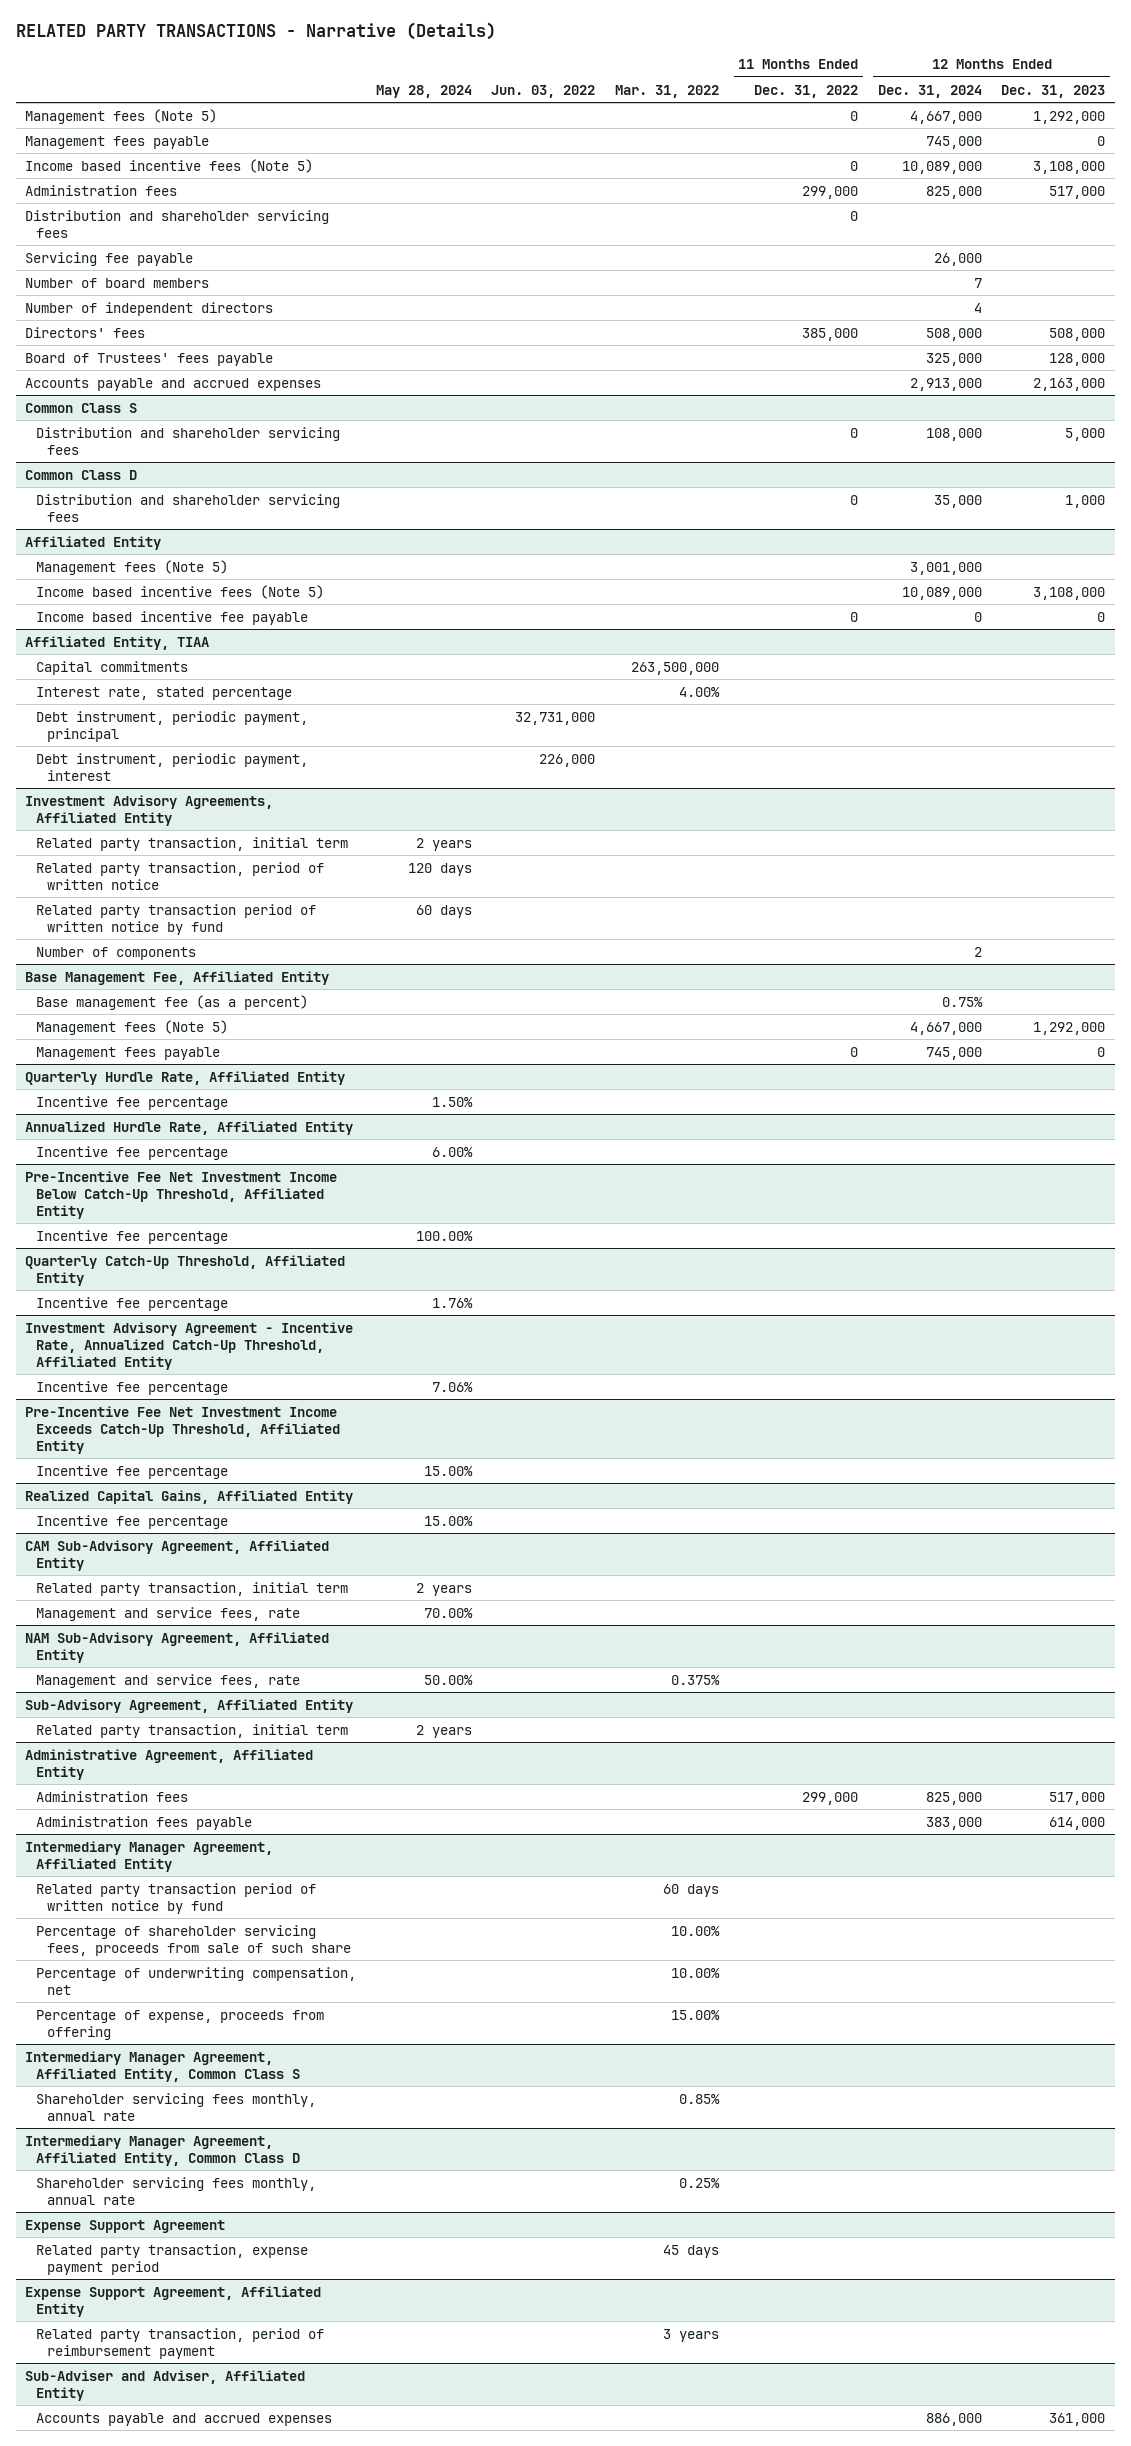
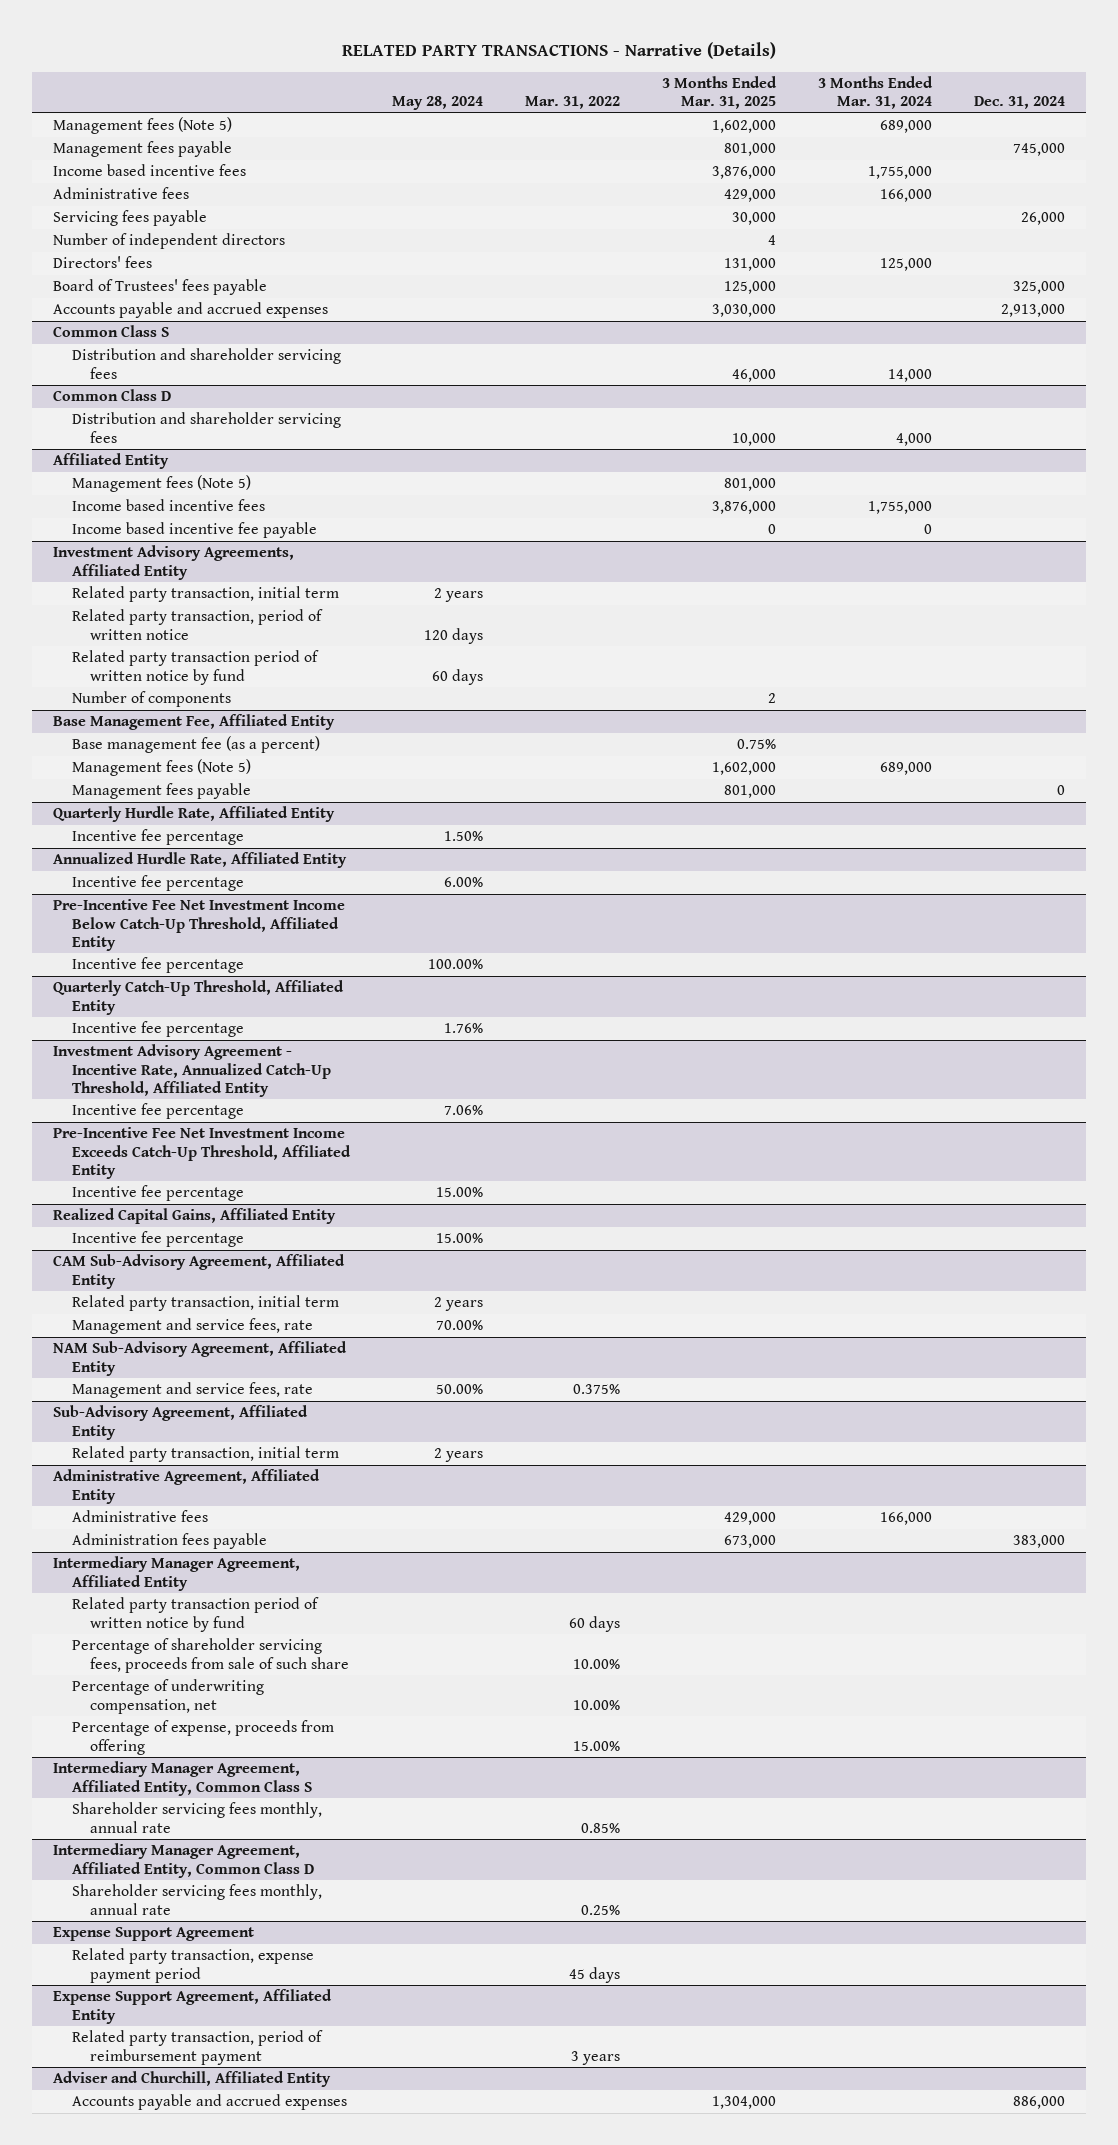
- | May 28, 2024 | Jun. 03, 2022 | Mar. 31, 2022 | 11 Months Ended Dec. 31, 2022 | 12 Months Ended Dec. 31, 2024 | 12 Months Ended Dec. 31, 2023
+ | May 28, 2024 | Mar. 31, 2022 | 3 Months Ended Mar. 31, 2025 | 3 Months Ended Mar. 31, 2024 | Dec. 31, 2024
- Income based incentive fees (Note 5) | | | | 0 | 10,089,000 | 3,108,000
- Administration fees | | | | 299,000 | 825,000 | 517,000
- Distribution and shareholder servicing fees | | | | 0 | |
- Servicing fee payable | | | | | 26,000 |
- Number of board members | | | | | 7 |
+ Income based incentive fees | | | 3,876,000 | 1,755,000 |
+ Administrative fees | | | 429,000 | 166,000 |
+ Servicing fees payable | | | 30,000 | | 26,000
@ Affiliated Entity
- Income based incentive fees (Note 5) | | | | | 10,089,000 | 3,108,000
+ Income based incentive fees | | | 3,876,000 | 1,755,000 |
- Affiliated Entity, TIAA
- Capital commitments | | | 263,500,000 | | |
- Interest rate, stated percentage | | | 4.00% | | |
- Debt instrument, periodic payment, principal | | 32,731,000 | | | |
- Debt instrument, periodic payment, interest | | 226,000 | | | |
@ Administrative Agreement, Affiliated Entity
- Administration fees | | | | 299,000 | 825,000 | 517,000
+ Administrative fees | | | 429,000 | 166,000 |
- Sub-Adviser and Adviser, Affiliated Entity
+ Adviser and Churchill, Affiliated Entity

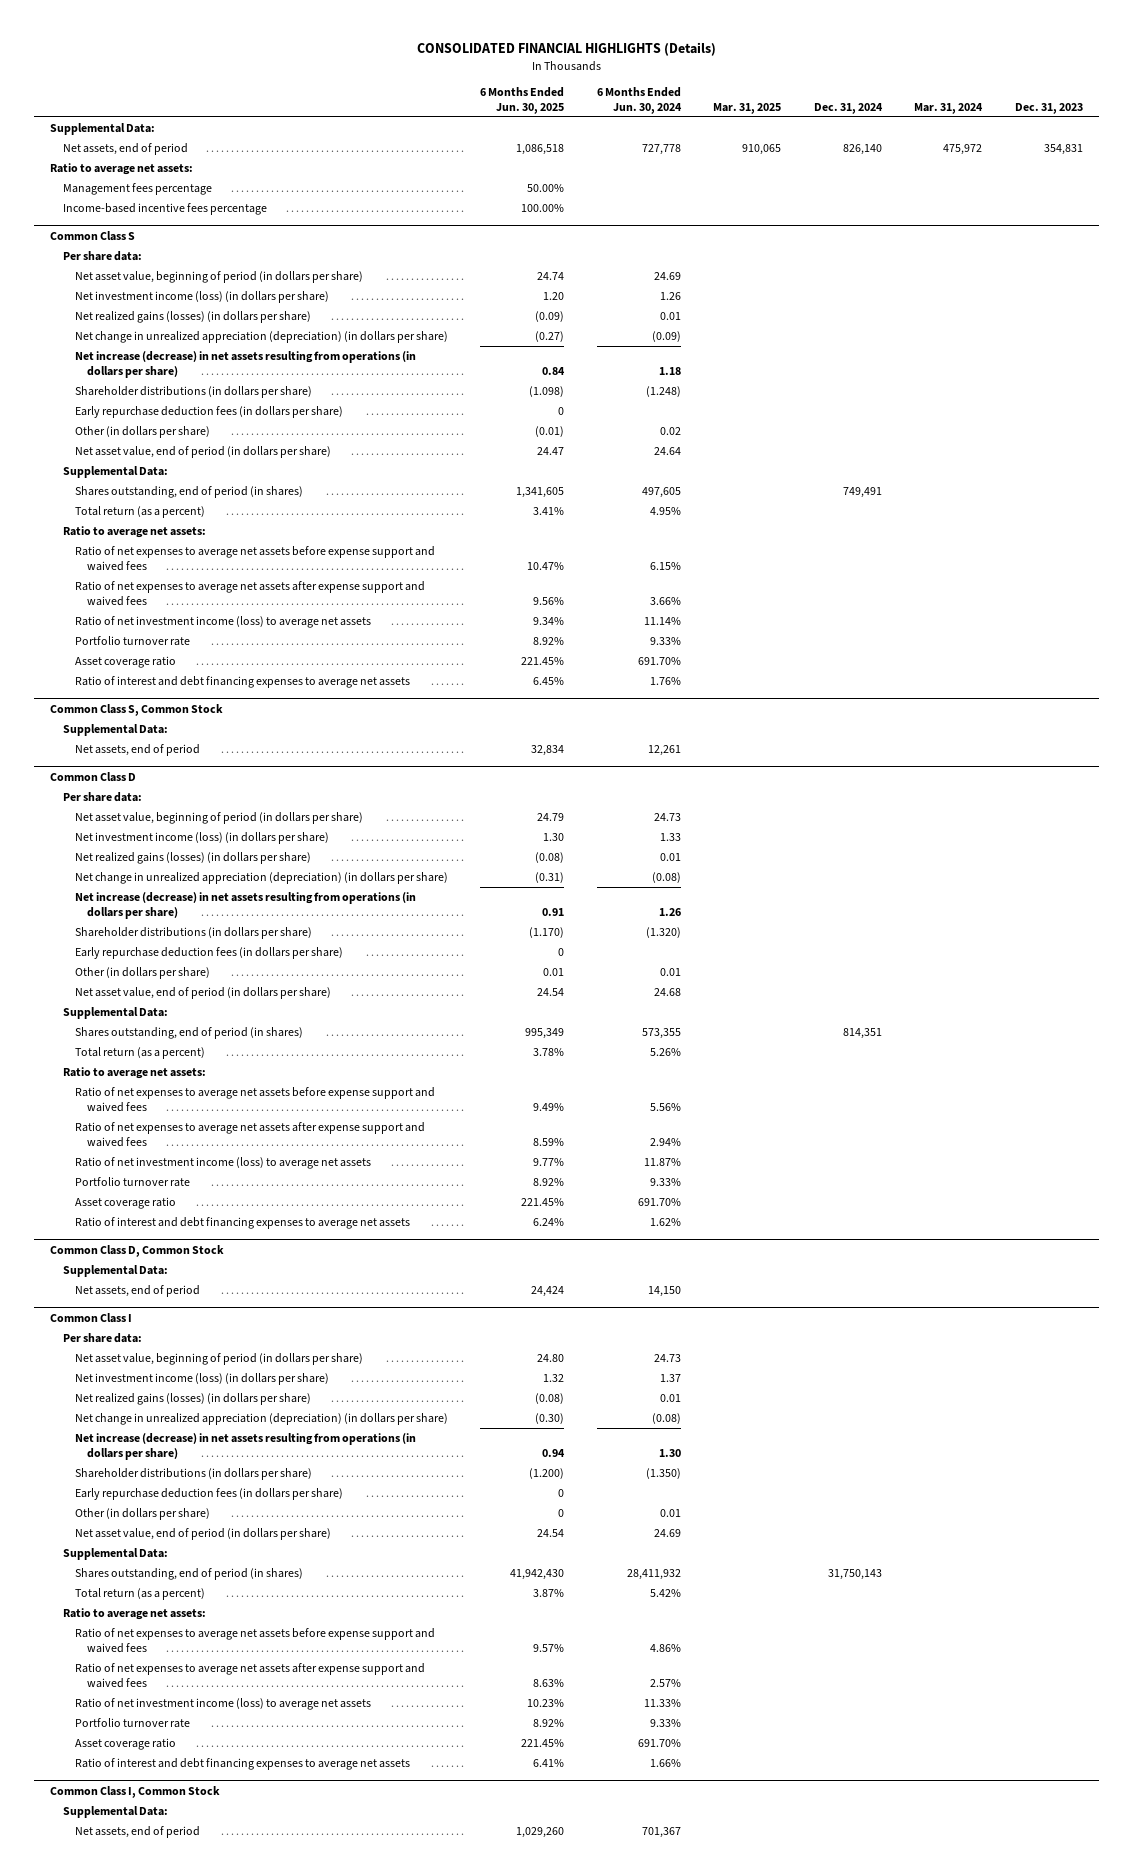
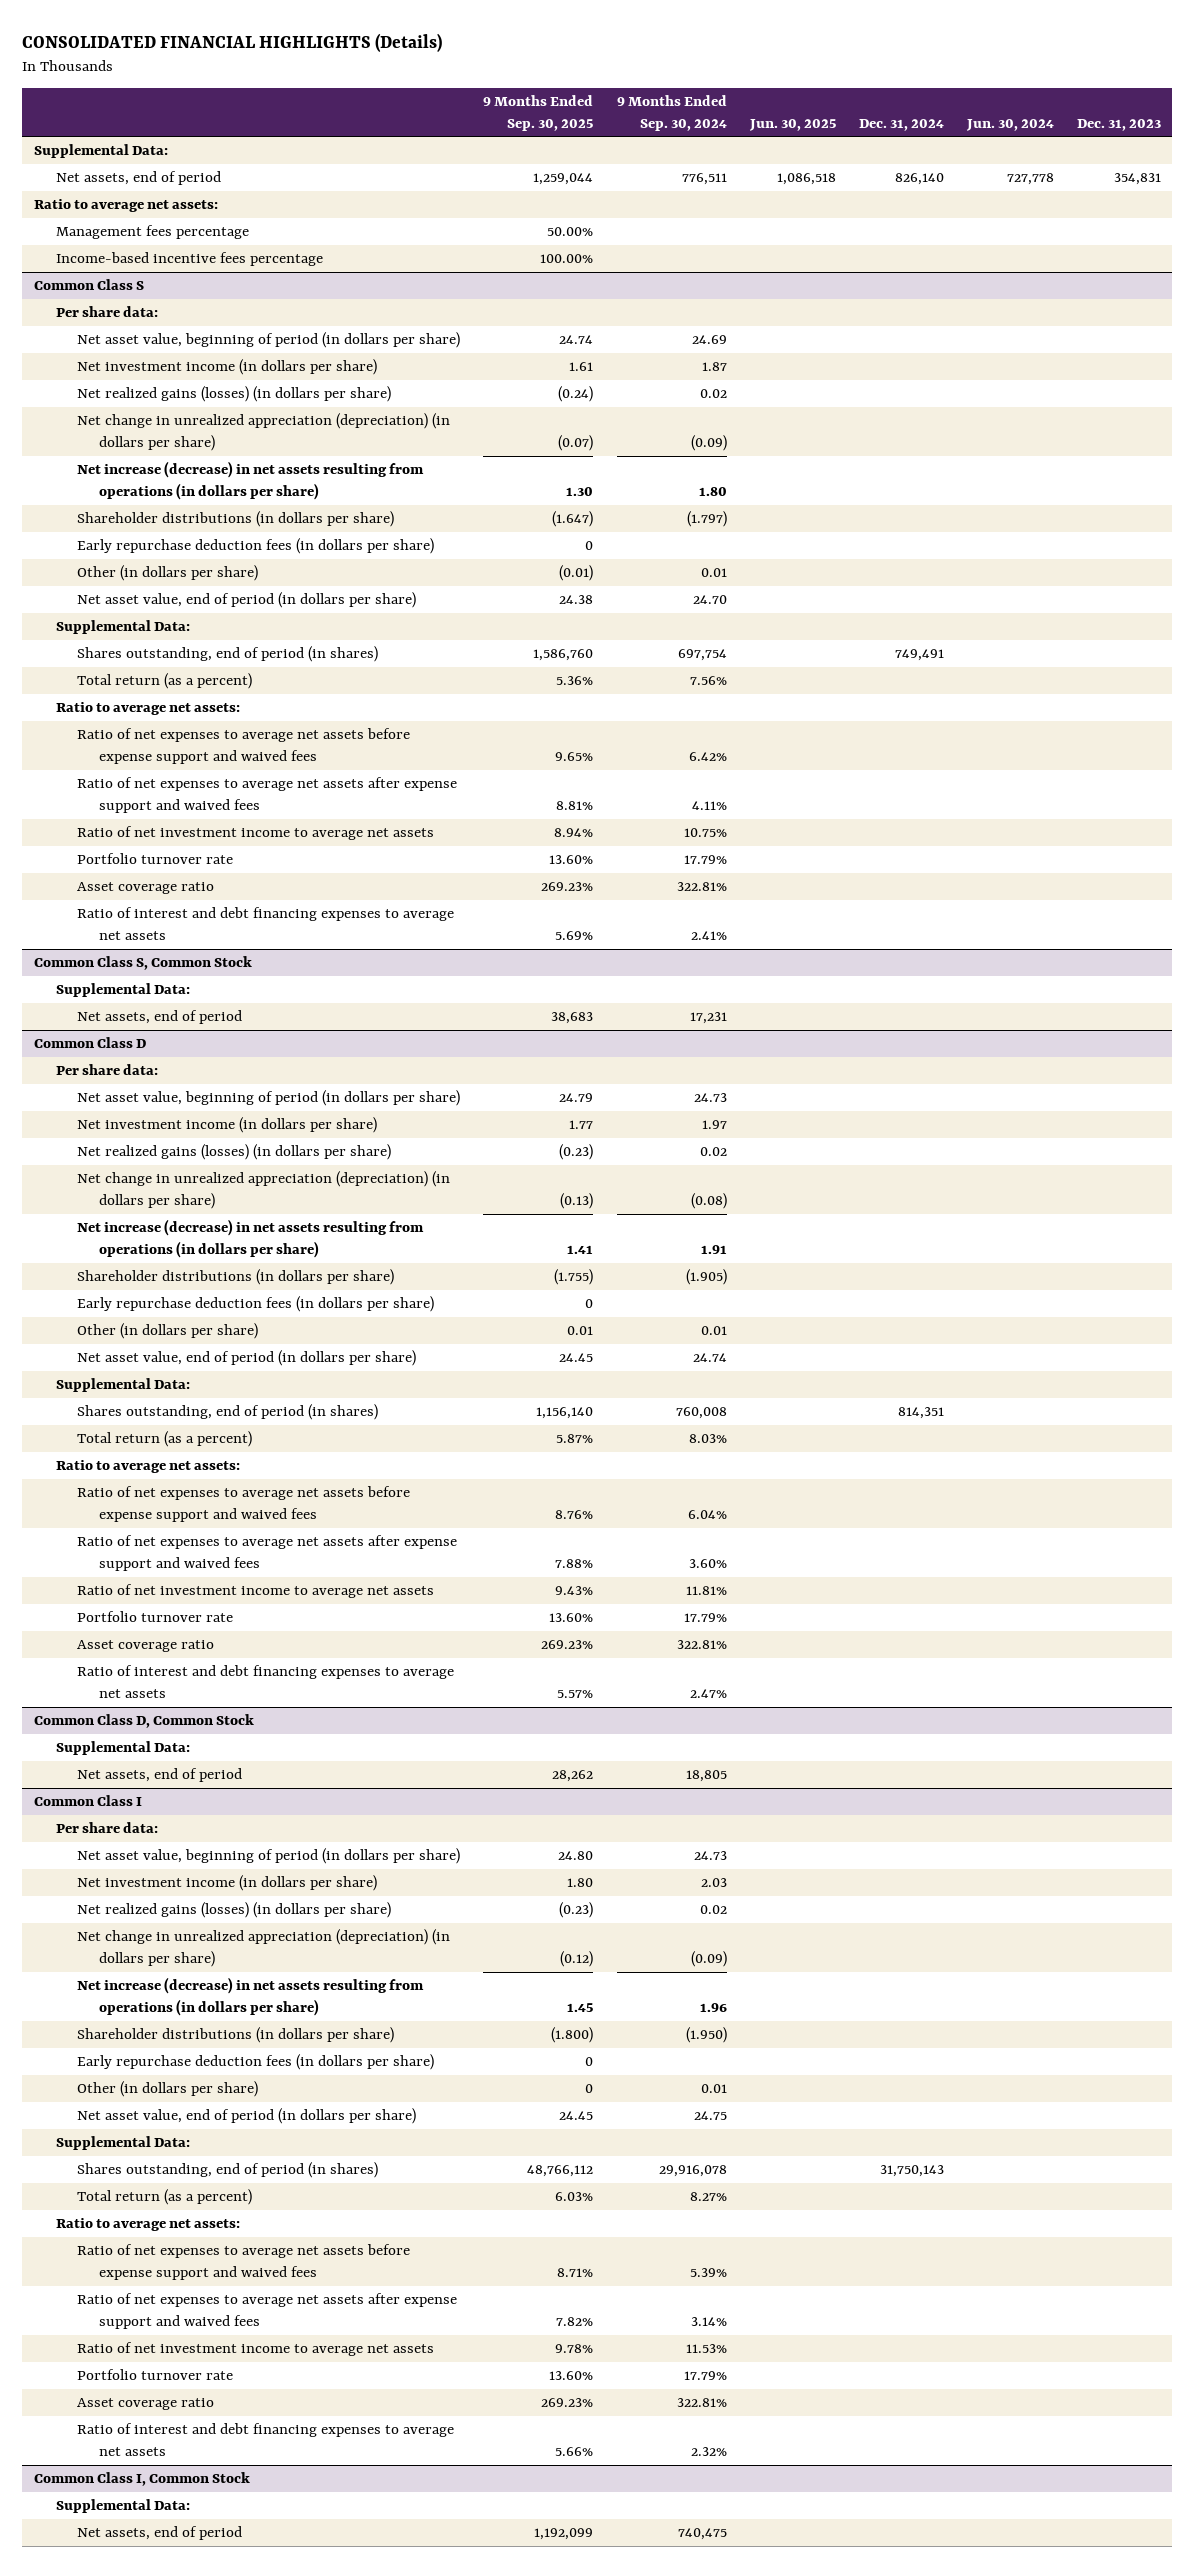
- | 6 Months Ended Jun. 30, 2025 | 6 Months Ended Jun. 30, 2024 | Mar. 31, 2025 | Dec. 31, 2024 | Mar. 31, 2024 | Dec. 31, 2023
+ | 9 Months Ended Sep. 30, 2025 | 9 Months Ended Sep. 30, 2024 | Jun. 30, 2025 | Dec. 31, 2024 | Jun. 30, 2024 | Dec. 31, 2023
@ Common Class S
- Net investment income (loss) (in dollars per share) | 1.20 | 1.26 | | | |
+ Net investment income (in dollars per share) | 1.61 | 1.87 | | | |
- Ratio of net investment income (loss) to average net assets | 9.34% | 11.14% | | | |
+ Ratio of net investment income to average net assets | 8.94% | 10.75% | | | |
@ Common Class D
- Net investment income (loss) (in dollars per share) | 1.30 | 1.33 | | | |
+ Net investment income (in dollars per share) | 1.77 | 1.97 | | | |
- Ratio of net investment income (loss) to average net assets | 9.77% | 11.87% | | | |
+ Ratio of net investment income to average net assets | 9.43% | 11.81% | | | |
@ Common Class I
- Net investment income (loss) (in dollars per share) | 1.32 | 1.37 | | | |
+ Net investment income (in dollars per share) | 1.80 | 2.03 | | | |
- Ratio of net investment income (loss) to average net assets | 10.23% | 11.33% | | | |
+ Ratio of net investment income to average net assets | 9.78% | 11.53% | | | |

